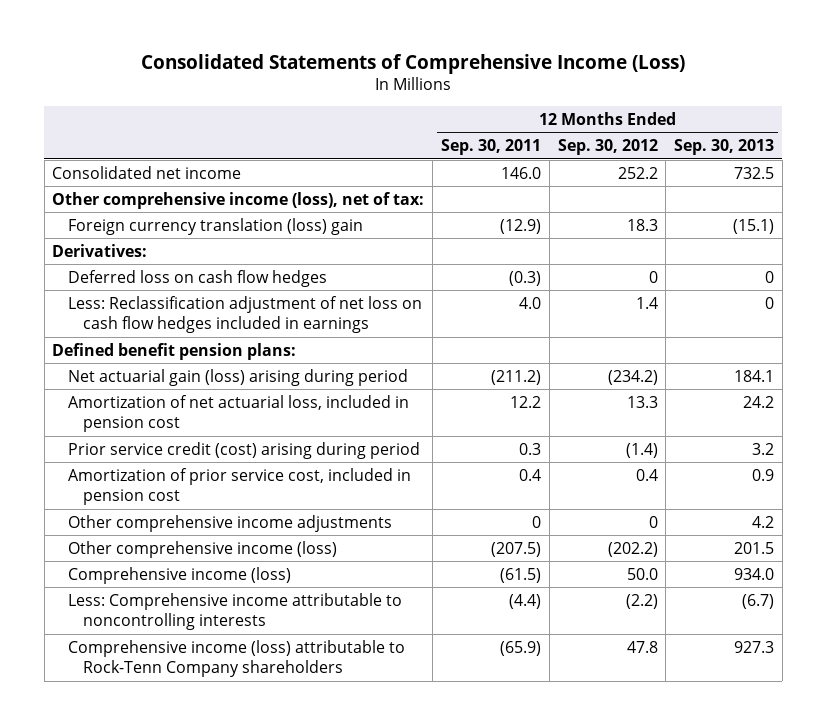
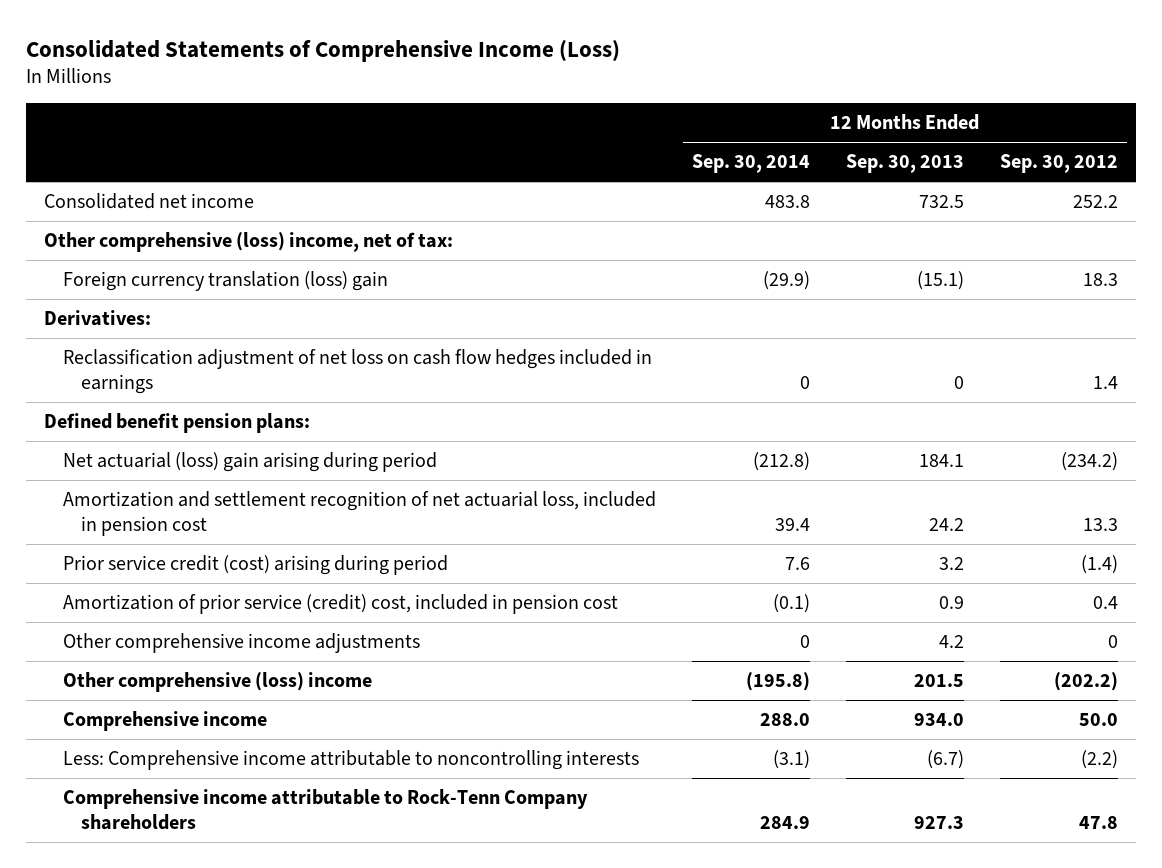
- | 12 Months Ended Sep. 30, 2011 | 12 Months Ended Sep. 30, 2012 | 12 Months Ended Sep. 30, 2013
+ | 12 Months Ended Sep. 30, 2014 | 12 Months Ended Sep. 30, 2013 | 12 Months Ended Sep. 30, 2012
- Other comprehensive income (loss), net of tax:
+ Other comprehensive (loss) income, net of tax:
- Deferred loss on cash flow hedges | (0.3) | 0 | 0
- Less: Reclassification adjustment of net loss on cash flow hedges included in earnings | 4.0 | 1.4 | 0
+ Reclassification adjustment of net loss on cash flow hedges included in earnings | 0 | 0 | 1.4
- Net actuarial gain (loss) arising during period | (211.2) | (234.2) | 184.1
- Amortization of net actuarial loss, included in pension cost | 12.2 | 13.3 | 24.2
+ Net actuarial (loss) gain arising during period | (212.8) | 184.1 | (234.2)
+ Amortization and settlement recognition of net actuarial loss, included in pension cost | 39.4 | 24.2 | 13.3
- Amortization of prior service cost, included in pension cost | 0.4 | 0.4 | 0.9
+ Amortization of prior service (credit) cost, included in pension cost | (0.1) | 0.9 | 0.4
- Other comprehensive income (loss) | (207.5) | (202.2) | 201.5
- Comprehensive income (loss) | (61.5) | 50.0 | 934.0
+ Other comprehensive (loss) income | (195.8) | 201.5 | (202.2)
+ Comprehensive income | 288.0 | 934.0 | 50.0
- Comprehensive income (loss) attributable to Rock-Tenn Company shareholders | (65.9) | 47.8 | 927.3
+ Comprehensive income attributable to Rock-Tenn Company shareholders | 284.9 | 927.3 | 47.8

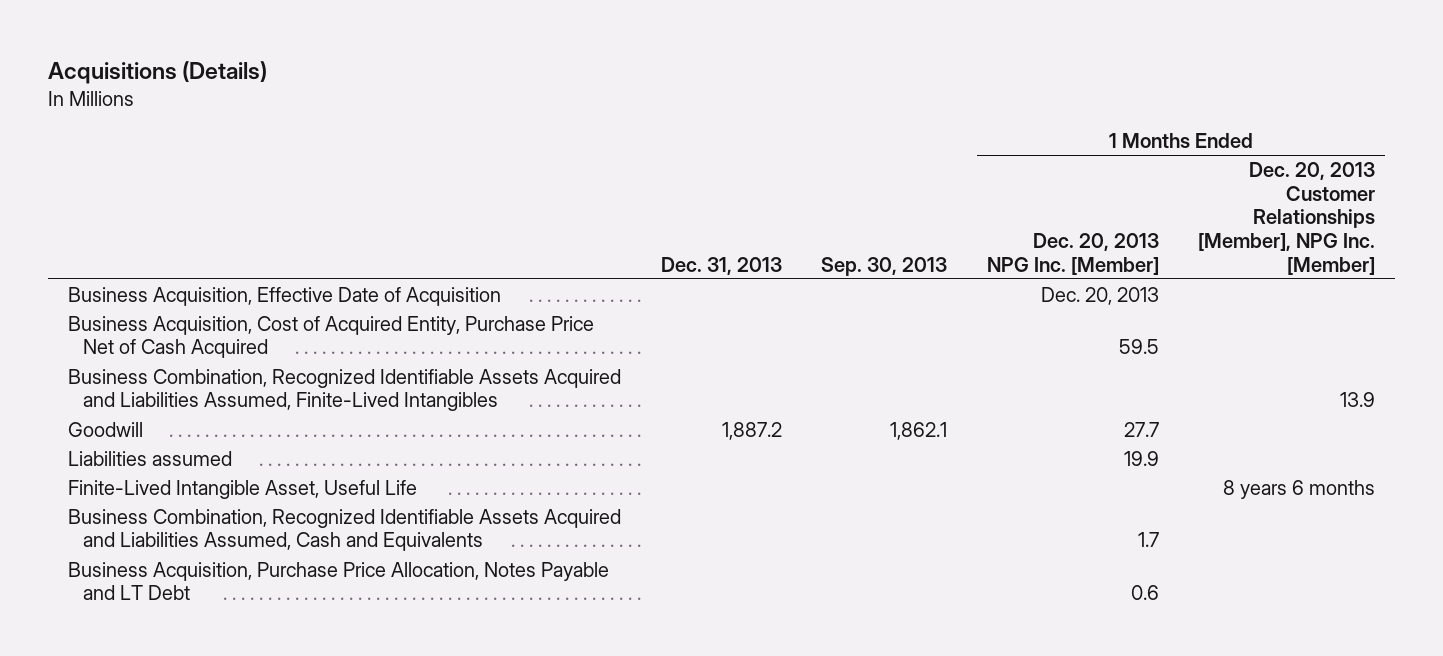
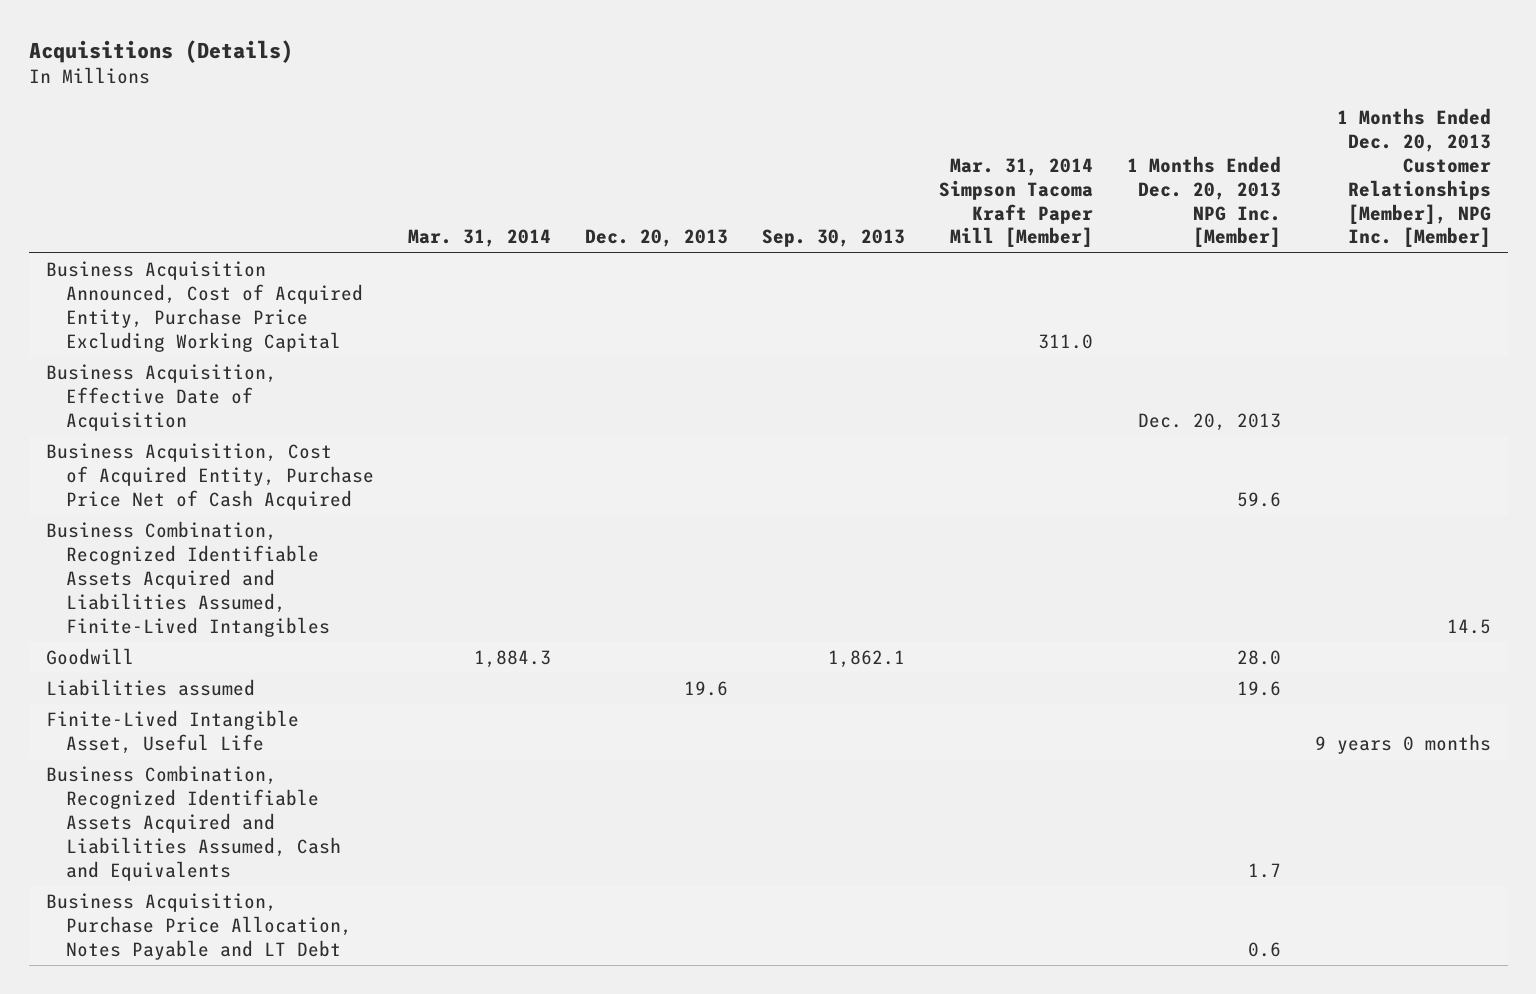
- | Dec. 31, 2013 | Sep. 30, 2013 | 1 Months Ended Dec. 20, 2013 NPG Inc. [Member] | 1 Months Ended Dec. 20, 2013 Customer Relationships [Member], NPG Inc. [Member]
+ | Mar. 31, 2014 | Dec. 20, 2013 | Sep. 30, 2013 | Mar. 31, 2014 Simpson Tacoma Kraft Paper Mill [Member] | 1 Months Ended Dec. 20, 2013 NPG Inc. [Member] | 1 Months Ended Dec. 20, 2013 Customer Relationships [Member], NPG Inc. [Member]
+ Business Acquisition Announced, Cost of Acquired Entity, Purchase Price Excluding Working Capital | | | | 311.0 | |
- Business Acquisition, Cost of Acquired Entity, Purchase Price Net of Cash Acquired | | | 59.5 |
- Business Combination, Recognized Identifiable Assets Acquired and Liabilities Assumed, Finite-Lived Intangibles | | | | 13.9
- Goodwill | 1,887.2 | 1,862.1 | 27.7 |
- Liabilities assumed | | | 19.9 |
- Finite-Lived Intangible Asset, Useful Life | | | | 8 years 6 months
+ Business Acquisition, Cost of Acquired Entity, Purchase Price Net of Cash Acquired | | | | | 59.6 |
+ Business Combination, Recognized Identifiable Assets Acquired and Liabilities Assumed, Finite-Lived Intangibles | | | | | | 14.5
+ Goodwill | 1,884.3 | | 1,862.1 | | 28.0 |
+ Liabilities assumed | | 19.6 | | | 19.6 |
+ Finite-Lived Intangible Asset, Useful Life | | | | | | 9 years 0 months

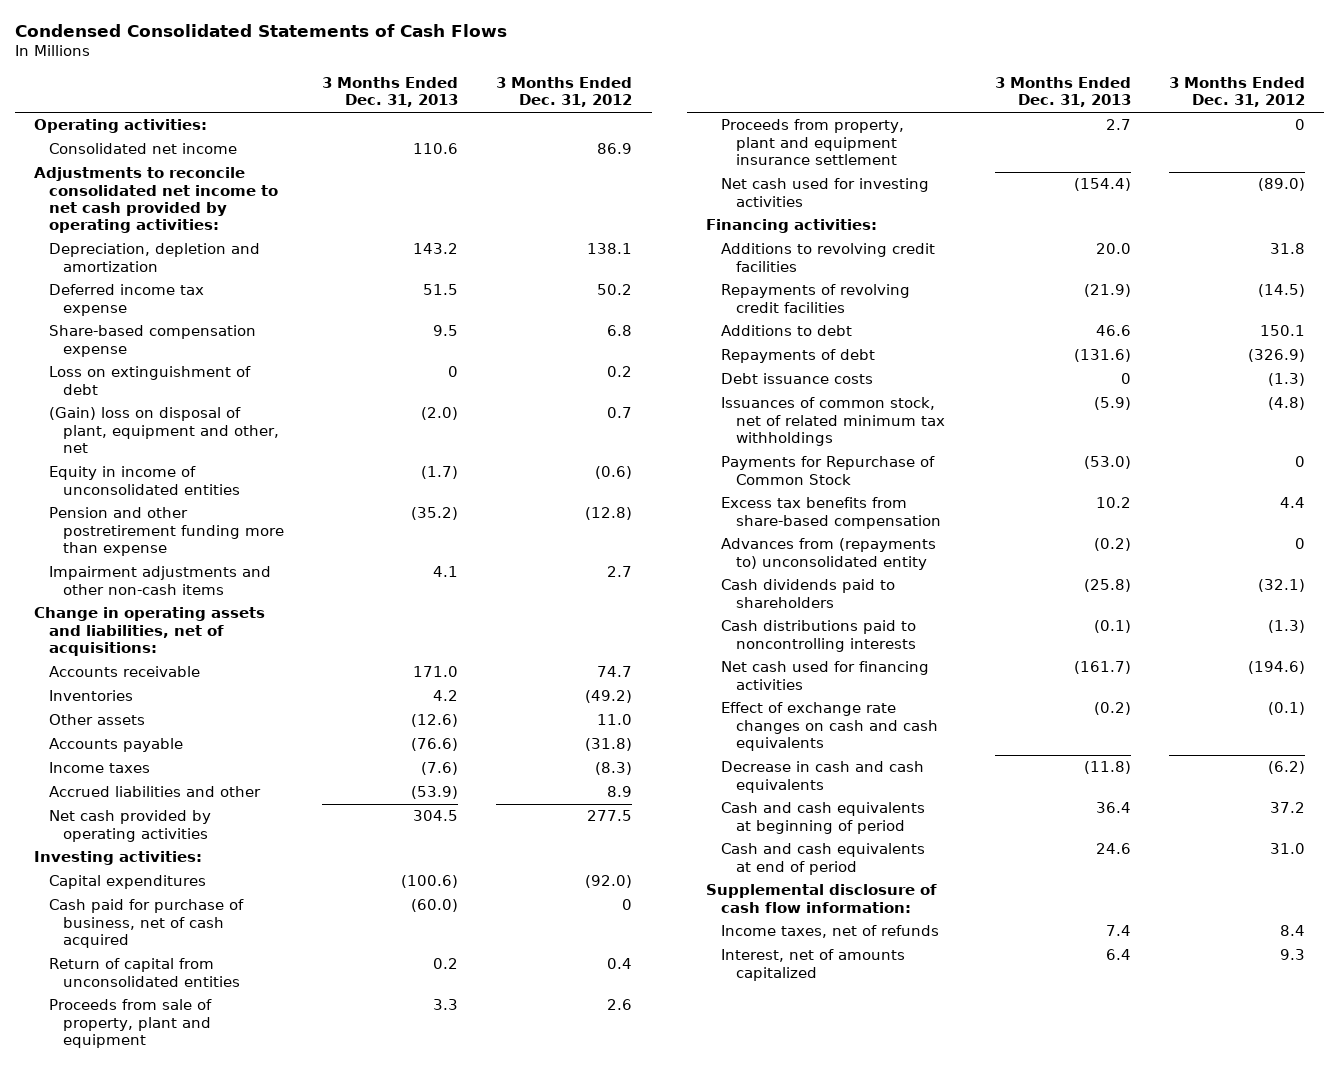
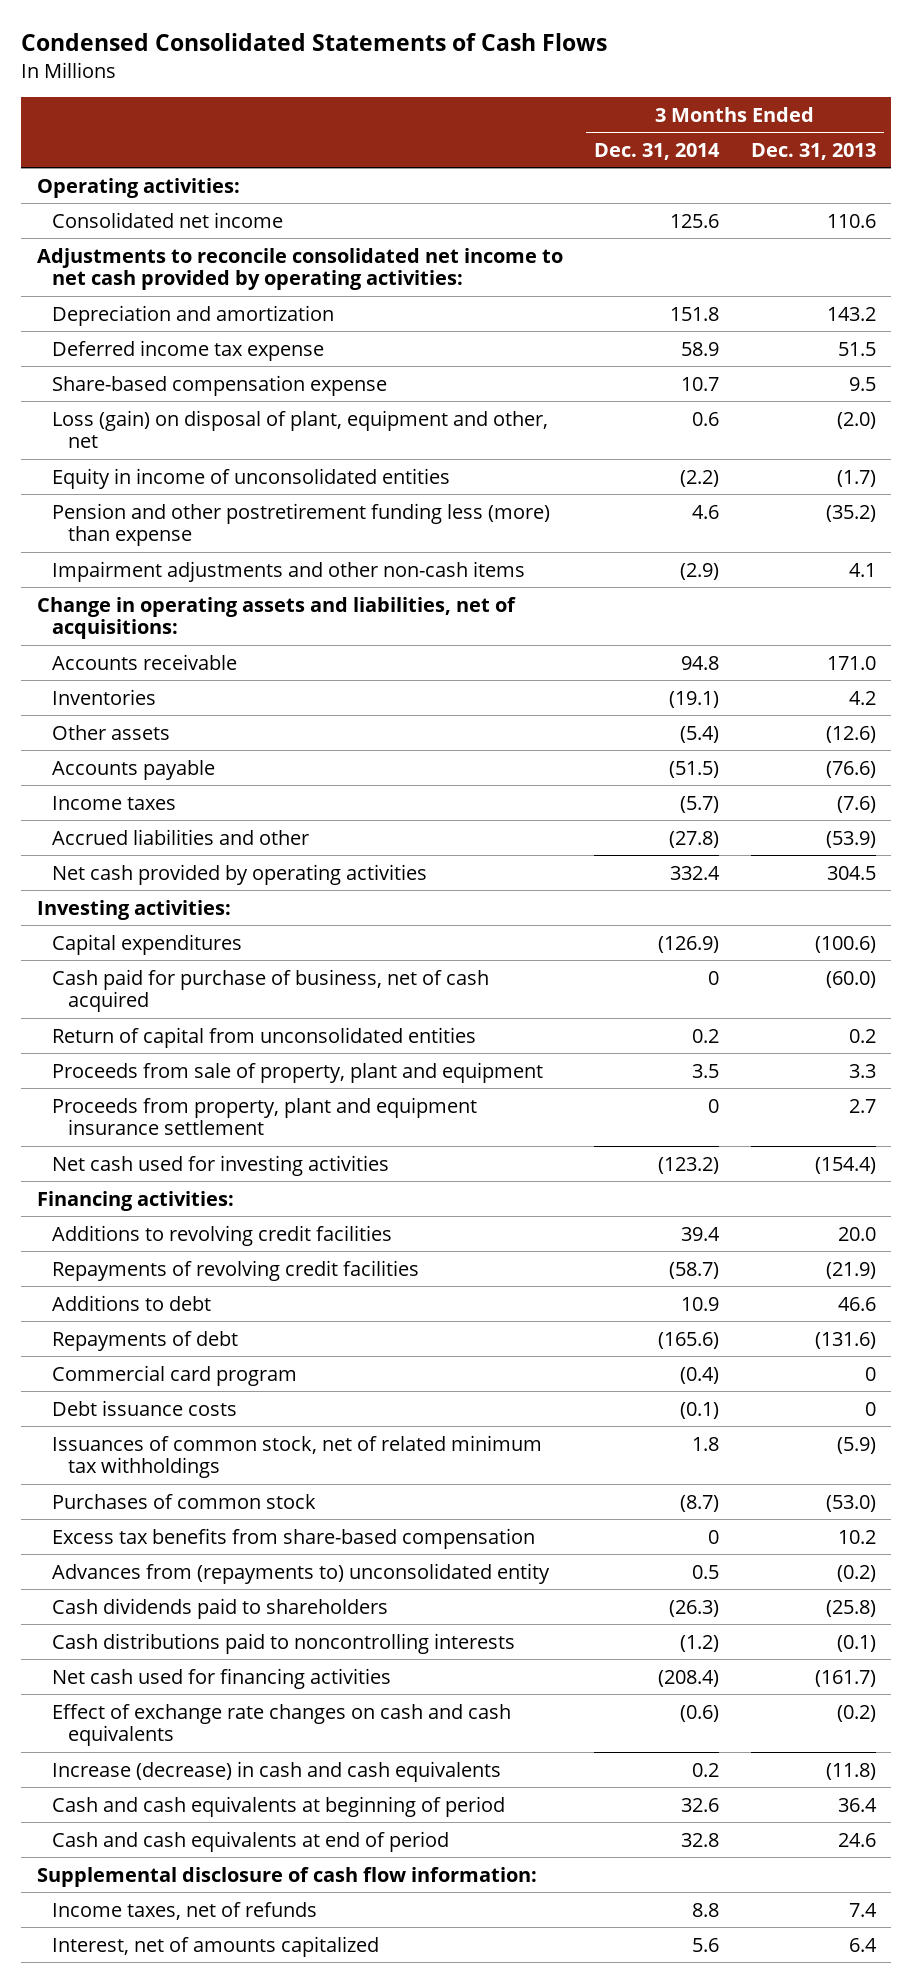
- | 3 Months Ended Dec. 31, 2013 | 3 Months Ended Dec. 31, 2012
+ | 3 Months Ended Dec. 31, 2014 | 3 Months Ended Dec. 31, 2013
- Depreciation, depletion and amortization | 143.2 | 138.1
+ Depreciation and amortization | 151.8 | 143.2
- Loss on extinguishment of debt | 0 | 0.2
- (Gain) loss on disposal of plant, equipment and other, net | (2.0) | 0.7
+ Loss (gain) on disposal of plant, equipment and other, net | 0.6 | (2.0)
- Pension and other postretirement funding more than expense | (35.2) | (12.8)
+ Pension and other postretirement funding less (more) than expense | 4.6 | (35.2)
+ Commercial card program | (0.4) | 0
- Payments for Repurchase of Common Stock | (53.0) | 0
+ Purchases of common stock | (8.7) | (53.0)
- Decrease in cash and cash equivalents | (11.8) | (6.2)
+ Increase (decrease) in cash and cash equivalents | 0.2 | (11.8)

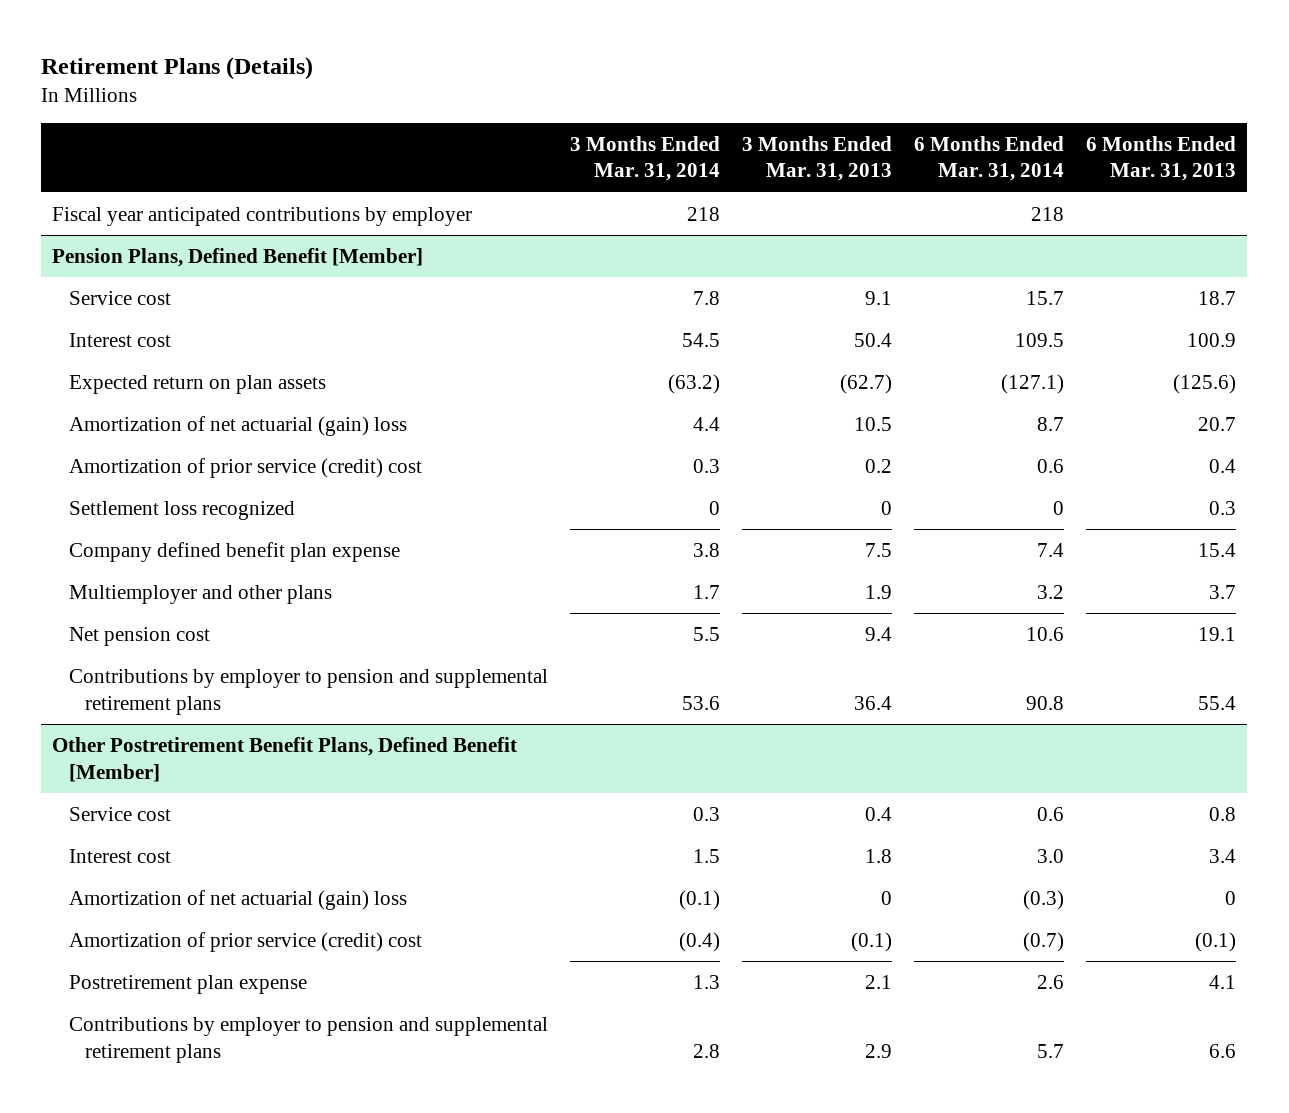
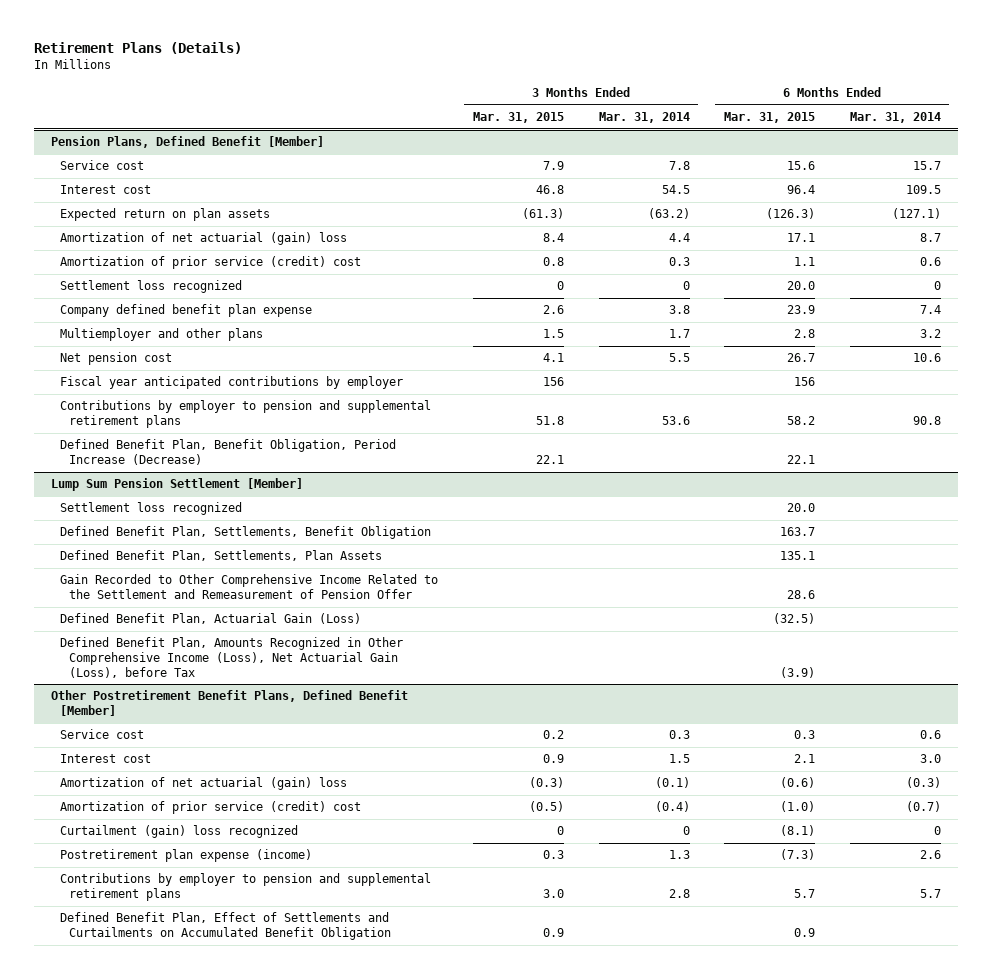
- | 3 Months Ended Mar. 31, 2014 | 3 Months Ended Mar. 31, 2013 | 6 Months Ended Mar. 31, 2014 | 6 Months Ended Mar. 31, 2013
+ | 3 Months Ended Mar. 31, 2015 | 3 Months Ended Mar. 31, 2014 | 6 Months Ended Mar. 31, 2015 | 6 Months Ended Mar. 31, 2014
- Fiscal year anticipated contributions by employer | 218 | | 218 |
@ Pension Plans, Defined Benefit [Member]
+ Fiscal year anticipated contributions by employer | 156 | | 156 |
+ Defined Benefit Plan, Benefit Obligation, Period Increase (Decrease) | 22.1 | | 22.1 |
+ Lump Sum Pension Settlement [Member]
+ Settlement loss recognized | | | 20.0 |
+ Defined Benefit Plan, Settlements, Benefit Obligation | | | 163.7 |
+ Defined Benefit Plan, Settlements, Plan Assets | | | 135.1 |
+ Gain Recorded to Other Comprehensive Income Related to the Settlement and Remeasurement of Pension Offer | | | 28.6 |
+ Defined Benefit Plan, Actuarial Gain (Loss) | | | (32.5) |
+ Defined Benefit Plan, Amounts Recognized in Other Comprehensive Income (Loss), Net Actuarial Gain (Loss), before Tax | | | (3.9) |
@ Other Postretirement Benefit Plans, Defined Benefit [Member]
- Postretirement plan expense | 1.3 | 2.1 | 2.6 | 4.1
+ Curtailment (gain) loss recognized | 0 | 0 | (8.1) | 0
+ Postretirement plan expense (income) | 0.3 | 1.3 | (7.3) | 2.6
+ Defined Benefit Plan, Effect of Settlements and Curtailments on Accumulated Benefit Obligation | 0.9 | | 0.9 |

